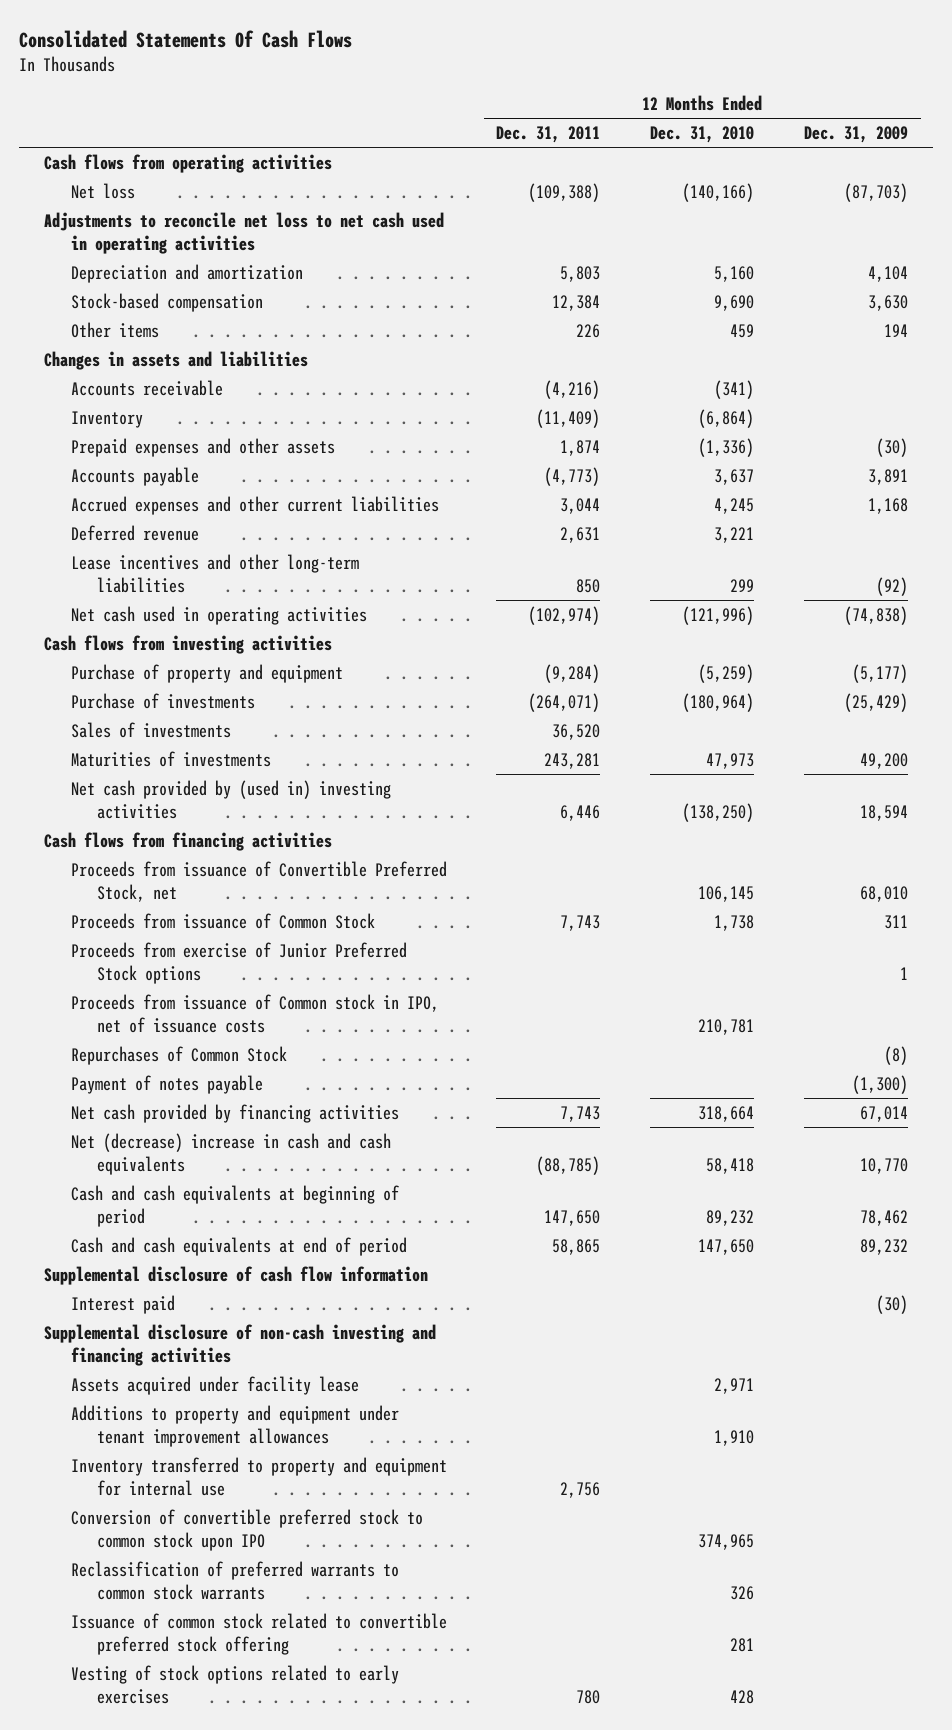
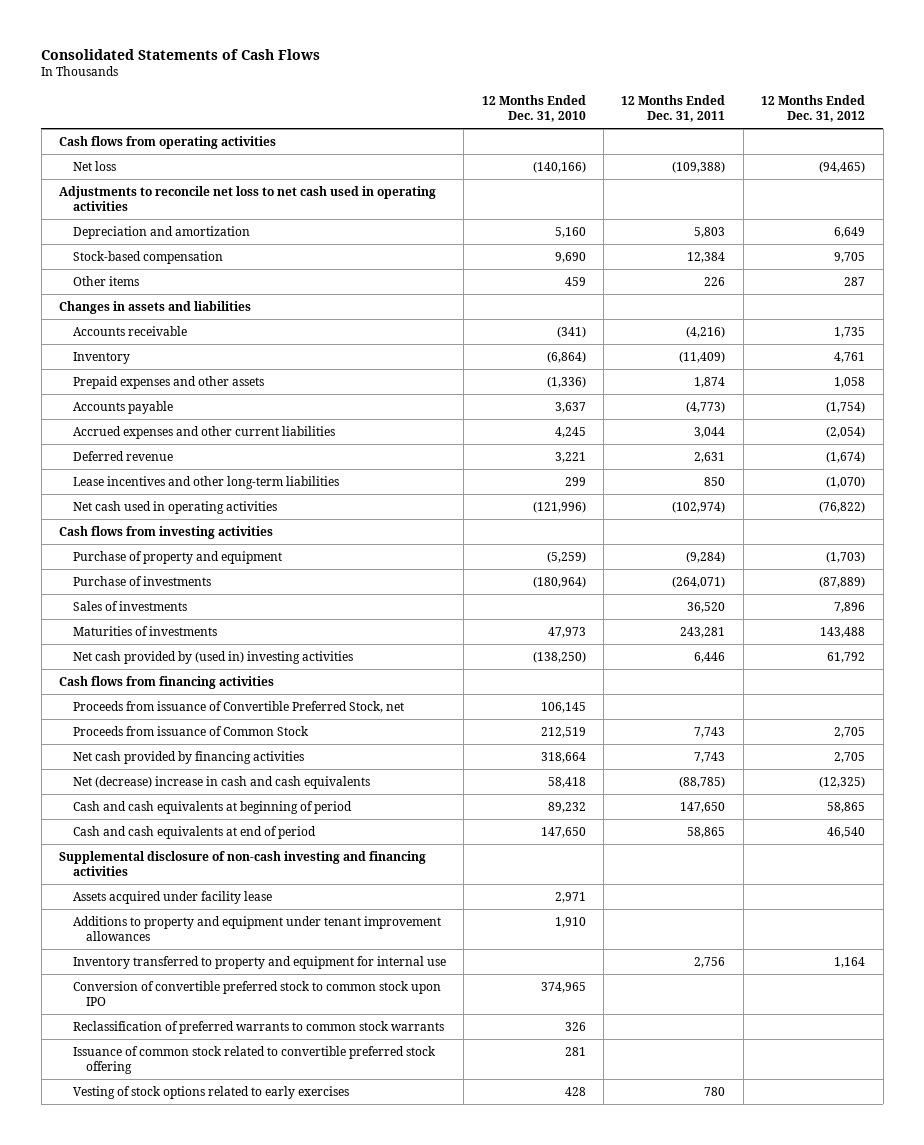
- Consolidated Statements Of Cash Flows
+ Consolidated Statements of Cash Flows
- | 12 Months Ended Dec. 31, 2011 | 12 Months Ended Dec. 31, 2010 | 12 Months Ended Dec. 31, 2009
+ | 12 Months Ended Dec. 31, 2010 | 12 Months Ended Dec. 31, 2011 | 12 Months Ended Dec. 31, 2012
- Proceeds from issuance of Common Stock | 7,743 | 1,738 | 311
- Proceeds from exercise of Junior Preferred Stock options | | | 1
- Proceeds from issuance of Common stock in IPO, net of issuance costs | | 210,781 |
- Repurchases of Common Stock | | | (8)
- Payment of notes payable | | | (1,300)
+ Proceeds from issuance of Common Stock | 212,519 | 7,743 | 2,705
- Supplemental disclosure of cash flow information
- Interest paid | | | (30)

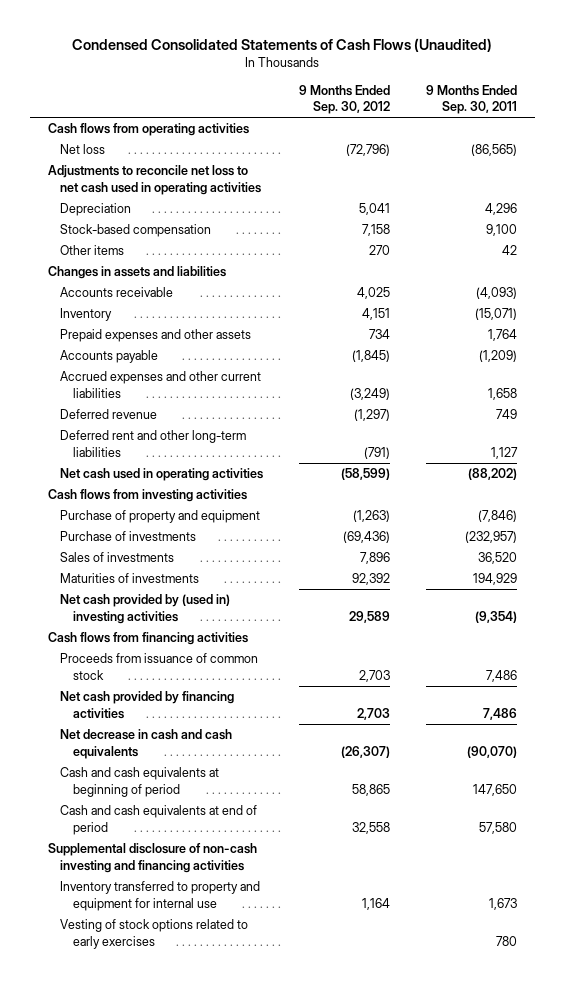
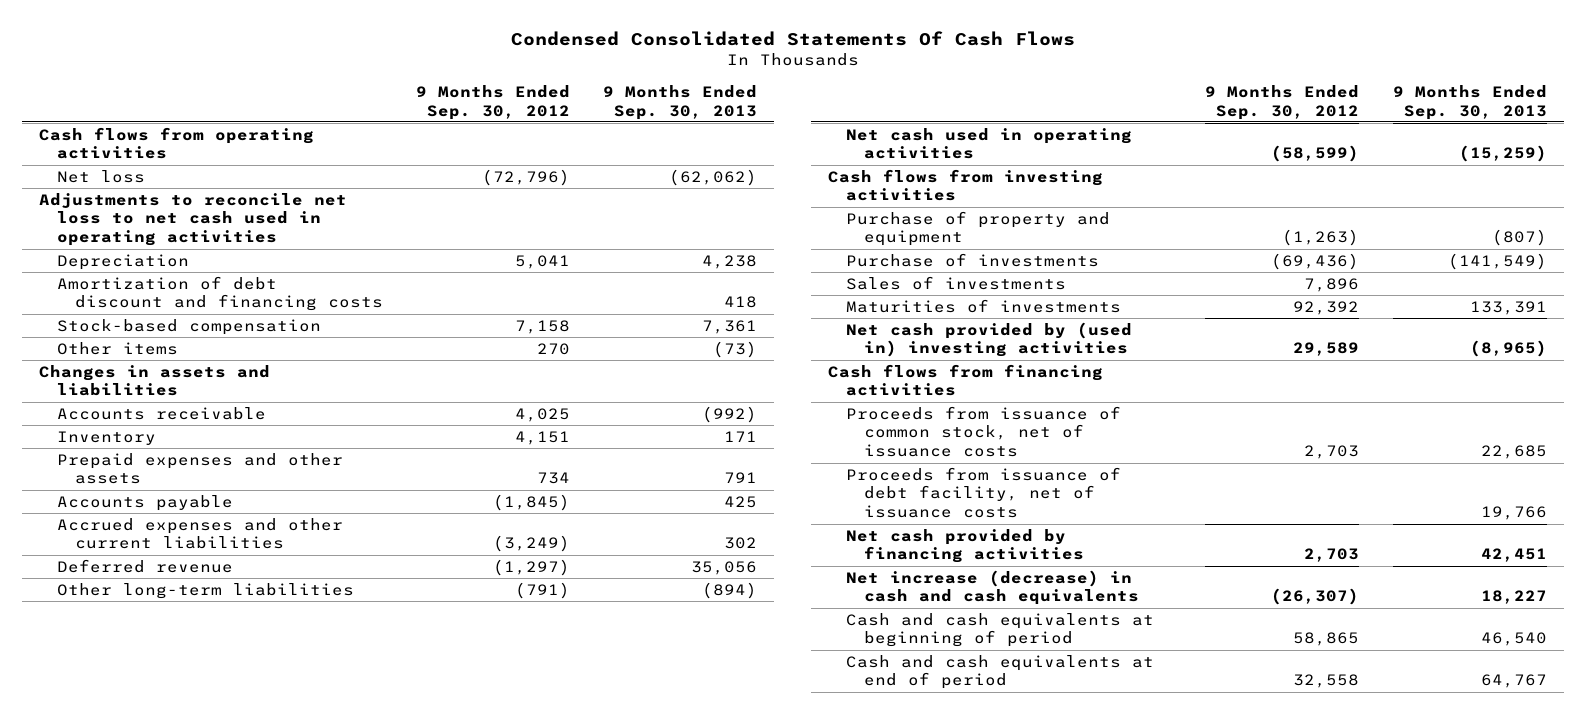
- Condensed Consolidated Statements of Cash Flows (Unaudited)
+ Condensed Consolidated Statements Of Cash Flows
- | 9 Months Ended Sep. 30, 2012 | 9 Months Ended Sep. 30, 2011
+ | 9 Months Ended Sep. 30, 2012 | 9 Months Ended Sep. 30, 2013
+ Amortization of debt discount and financing costs | | 418
- Deferred rent and other long-term liabilities | (791) | 1,127
+ Other long-term liabilities | (791) | (894)
- Proceeds from issuance of common stock | 2,703 | 7,486
+ Proceeds from issuance of common stock, net of issuance costs | 2,703 | 22,685
+ Proceeds from issuance of debt facility, net of issuance costs | | 19,766
- Net decrease in cash and cash equivalents | (26,307) | (90,070)
+ Net increase (decrease) in cash and cash equivalents | (26,307) | 18,227
- Supplemental disclosure of non-cash investing and financing activities
- Inventory transferred to property and equipment for internal use | 1,164 | 1,673
- Vesting of stock options related to early exercises | | 780

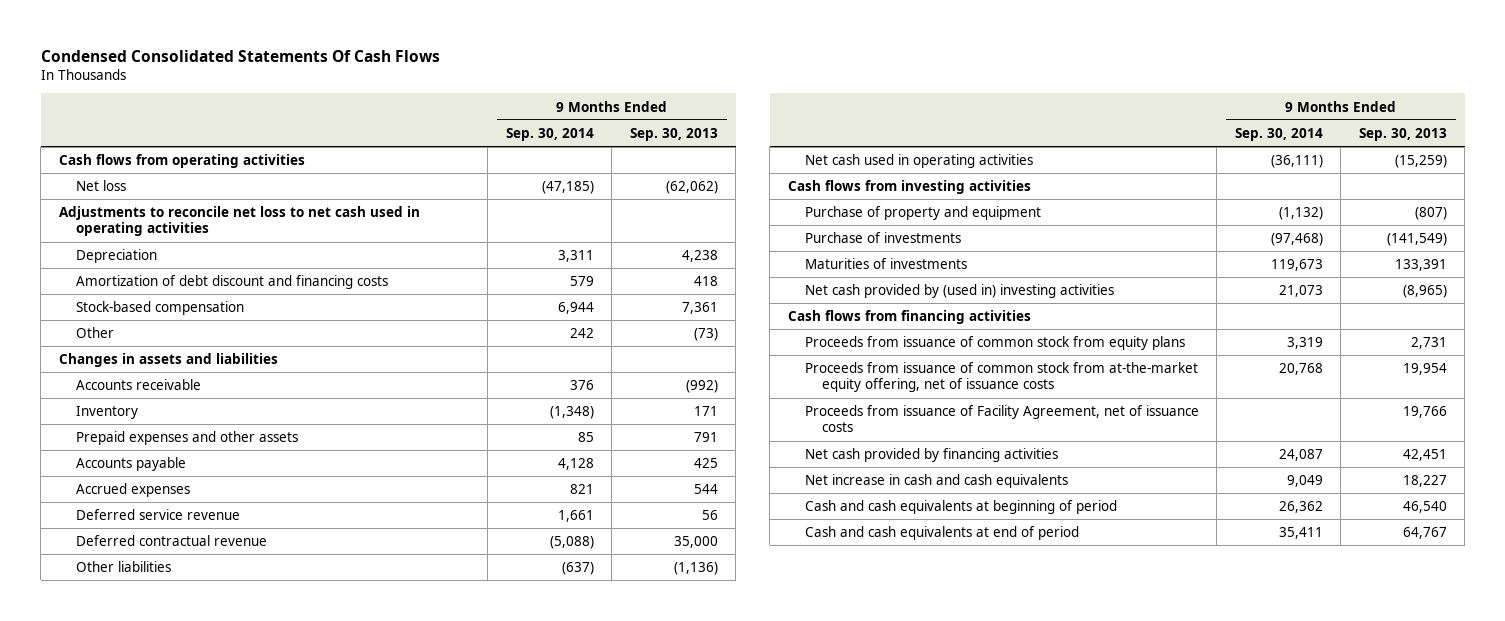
- | 9 Months Ended Sep. 30, 2012 | 9 Months Ended Sep. 30, 2013
+ | 9 Months Ended Sep. 30, 2014 | 9 Months Ended Sep. 30, 2013
- Other items | 270 | (73)
+ Other | 242 | (73)
- Accrued expenses and other current liabilities | (3,249) | 302
- Deferred revenue | (1,297) | 35,056
- Other long-term liabilities | (791) | (894)
+ Accrued expenses | 821 | 544
+ Deferred service revenue | 1,661 | 56
+ Deferred contractual revenue | (5,088) | 35,000
+ Other liabilities | (637) | (1,136)
- Sales of investments | 7,896 |
- Proceeds from issuance of common stock, net of issuance costs | 2,703 | 22,685
- Proceeds from issuance of debt facility, net of issuance costs | | 19,766
+ Proceeds from issuance of common stock from equity plans | 3,319 | 2,731
+ Proceeds from issuance of common stock from at-the-market equity offering, net of issuance costs | 20,768 | 19,954
+ Proceeds from issuance of Facility Agreement, net of issuance costs | | 19,766
- Net increase (decrease) in cash and cash equivalents | (26,307) | 18,227
+ Net increase in cash and cash equivalents | 9,049 | 18,227

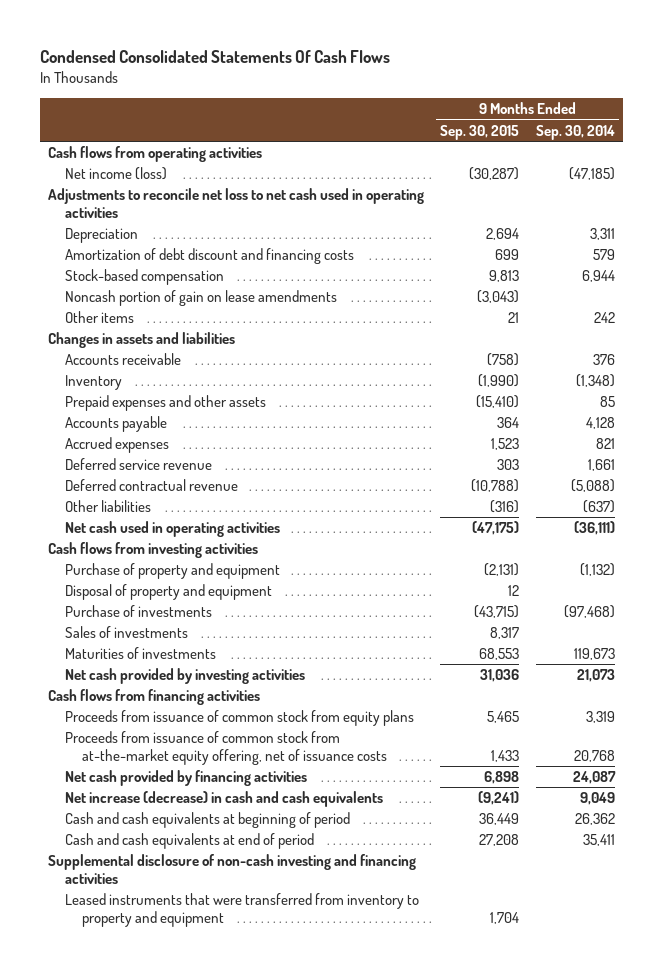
- | 9 Months Ended Sep. 30, 2014 | 9 Months Ended Sep. 30, 2013
+ | 9 Months Ended Sep. 30, 2015 | 9 Months Ended Sep. 30, 2014
- Net loss | (47,185) | (62,062)
+ Net income (loss) | (30,287) | (47,185)
- Other | 242 | (73)
+ Noncash portion of gain on lease amendments | (3,043) |
+ Other items | 21 | 242
+ Disposal of property and equipment | 12 |
+ Sales of investments | 8,317 |
- Net cash provided by (used in) investing activities | 21,073 | (8,965)
+ Net cash provided by investing activities | 31,036 | 21,073
- Proceeds from issuance of Facility Agreement, net of issuance costs | | 19,766
- Net increase in cash and cash equivalents | 9,049 | 18,227
+ Net increase (decrease) in cash and cash equivalents | (9,241) | 9,049
+ Supplemental disclosure of non-cash investing and financing activities
+ Leased instruments that were transferred from inventory to property and equipment | 1,704 |

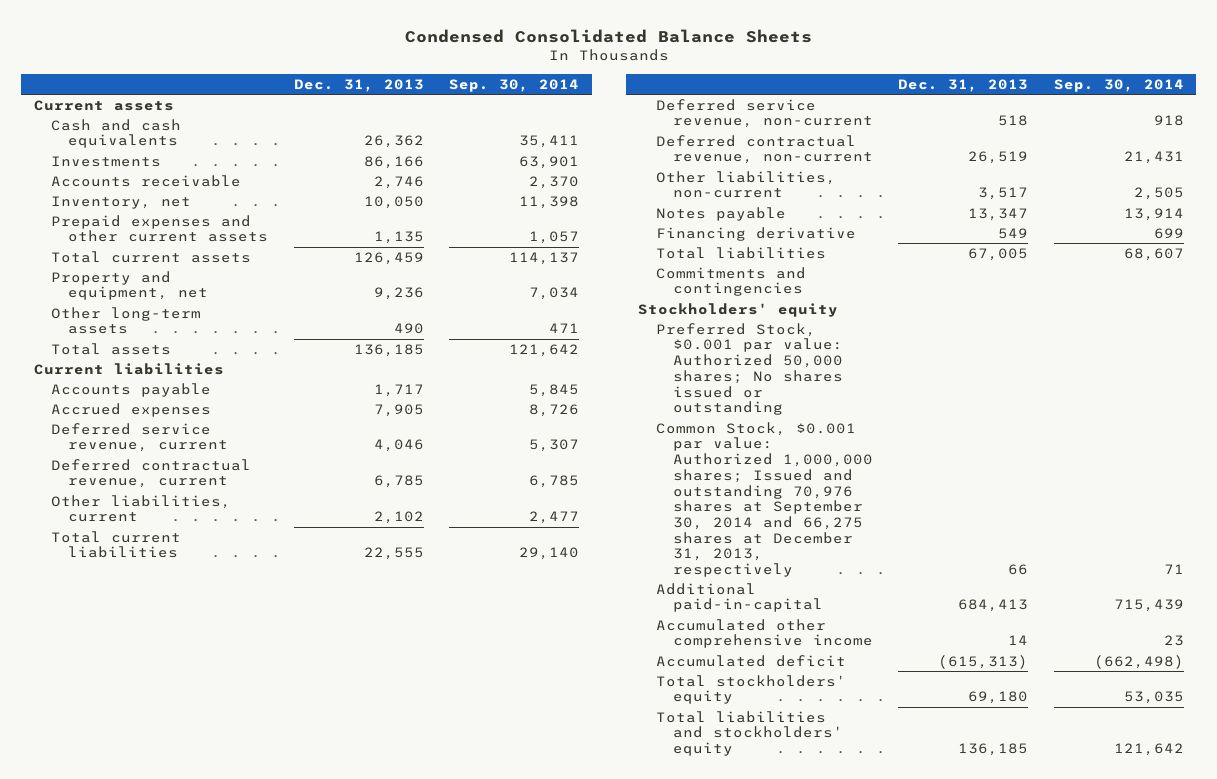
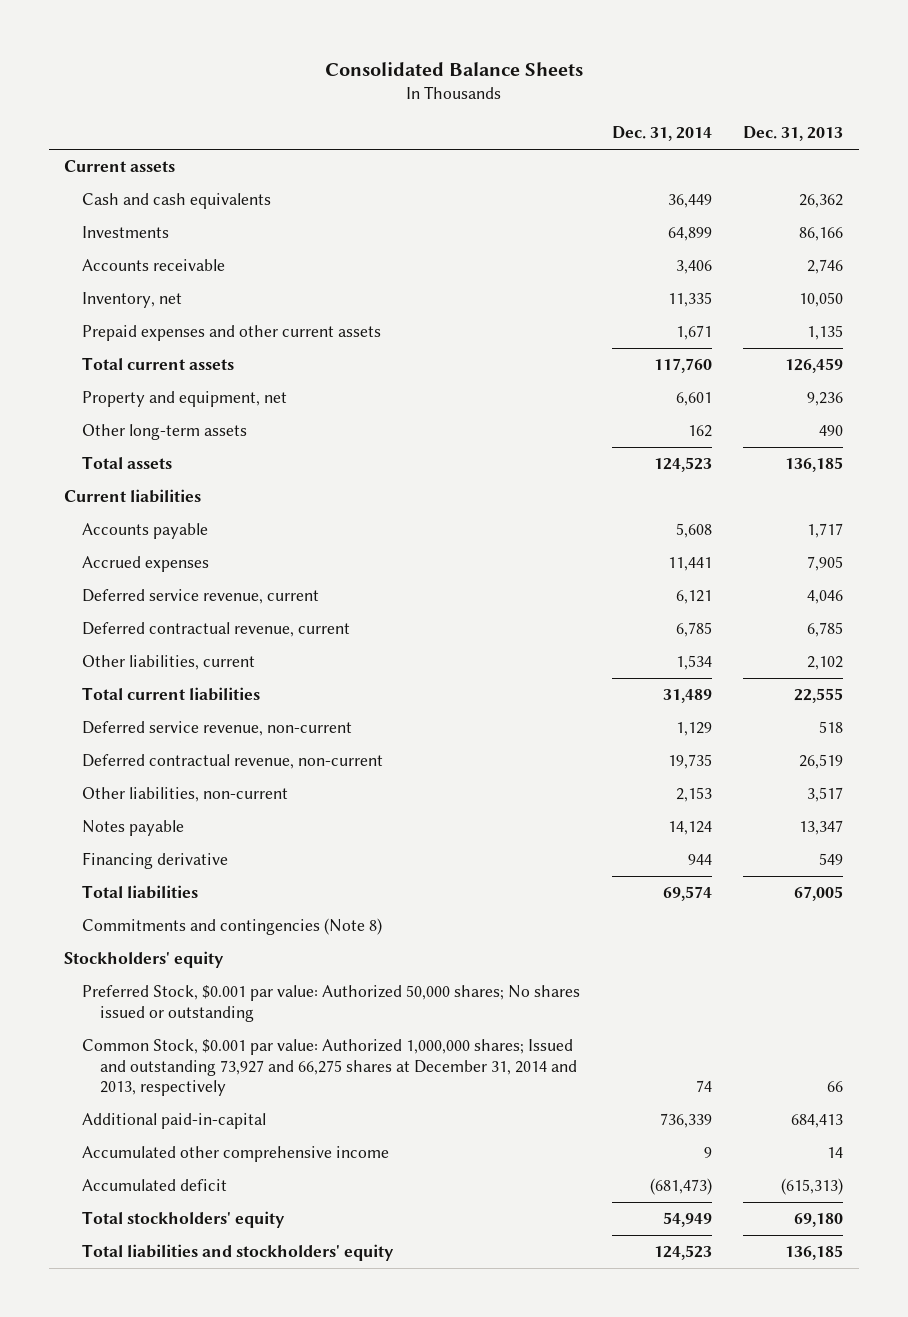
- Condensed Consolidated Balance Sheets
+ Consolidated Balance Sheets
- | Dec. 31, 2013 | Sep. 30, 2014
+ | Dec. 31, 2014 | Dec. 31, 2013
- Commitments and contingencies
+ Commitments and contingencies (Note 8)
- Common Stock, $0.001 par value: Authorized 1,000,000 shares; Issued and outstanding 70,976 shares at September 30, 2014 and 66,275 shares at December 31, 2013, respectively | 66 | 71
+ Common Stock, $0.001 par value: Authorized 1,000,000 shares; Issued and outstanding 73,927 and 66,275 shares at December 31, 2014 and 2013, respectively | 74 | 66

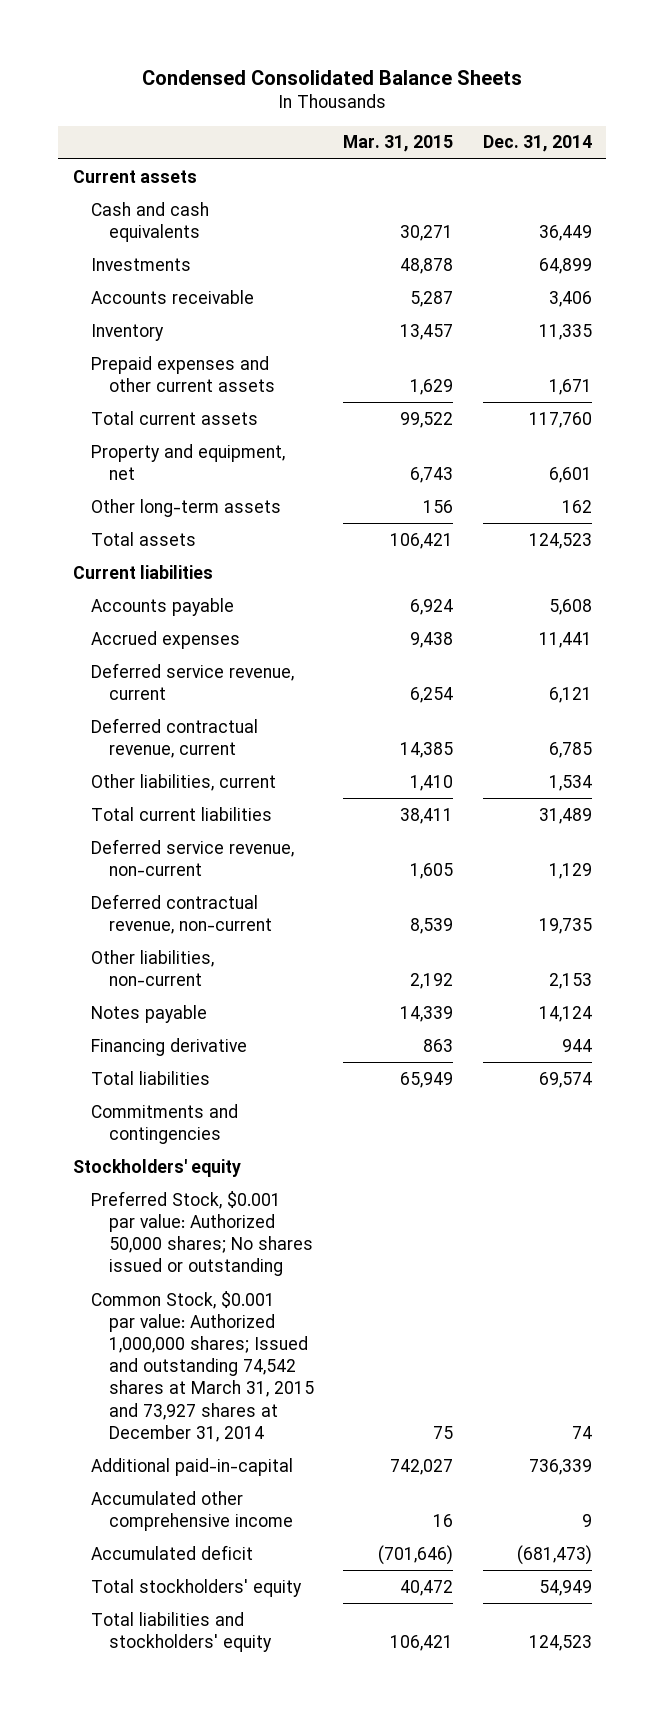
- Consolidated Balance Sheets
+ Condensed Consolidated Balance Sheets
- | Dec. 31, 2014 | Dec. 31, 2013
+ | Mar. 31, 2015 | Dec. 31, 2014
- Inventory, net | 11,335 | 10,050
+ Inventory | 13,457 | 11,335
- Commitments and contingencies (Note 8)
+ Commitments and contingencies
- Common Stock, $0.001 par value: Authorized 1,000,000 shares; Issued and outstanding 73,927 and 66,275 shares at December 31, 2014 and 2013, respectively | 74 | 66
+ Common Stock, $0.001 par value: Authorized 1,000,000 shares; Issued and outstanding 74,542 shares at March 31, 2015 and 73,927 shares at December 31, 2014 | 75 | 74

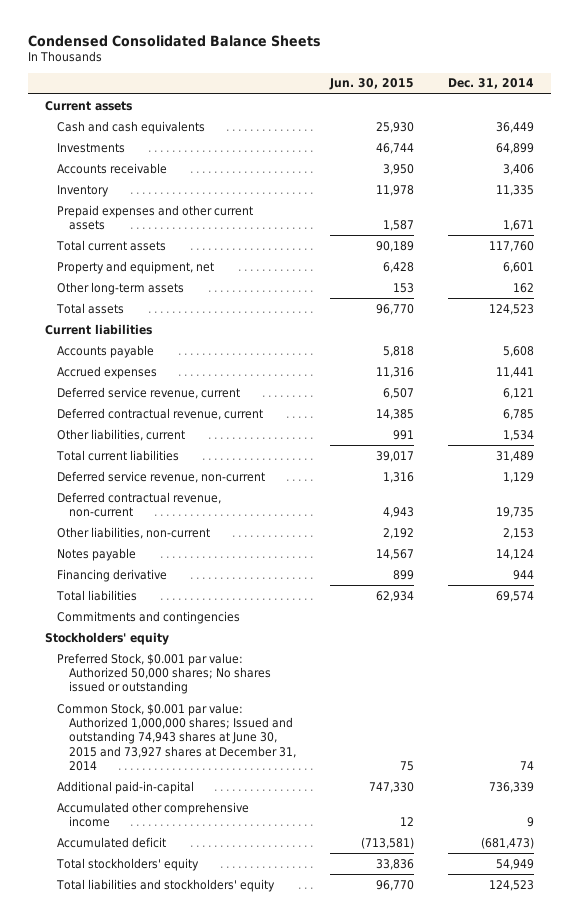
- | Mar. 31, 2015 | Dec. 31, 2014
+ | Jun. 30, 2015 | Dec. 31, 2014
- Common Stock, $0.001 par value: Authorized 1,000,000 shares; Issued and outstanding 74,542 shares at March 31, 2015 and 73,927 shares at December 31, 2014 | 75 | 74
+ Common Stock, $0.001 par value: Authorized 1,000,000 shares; Issued and outstanding 74,943 shares at June 30, 2015 and 73,927 shares at December 31, 2014 | 75 | 74

